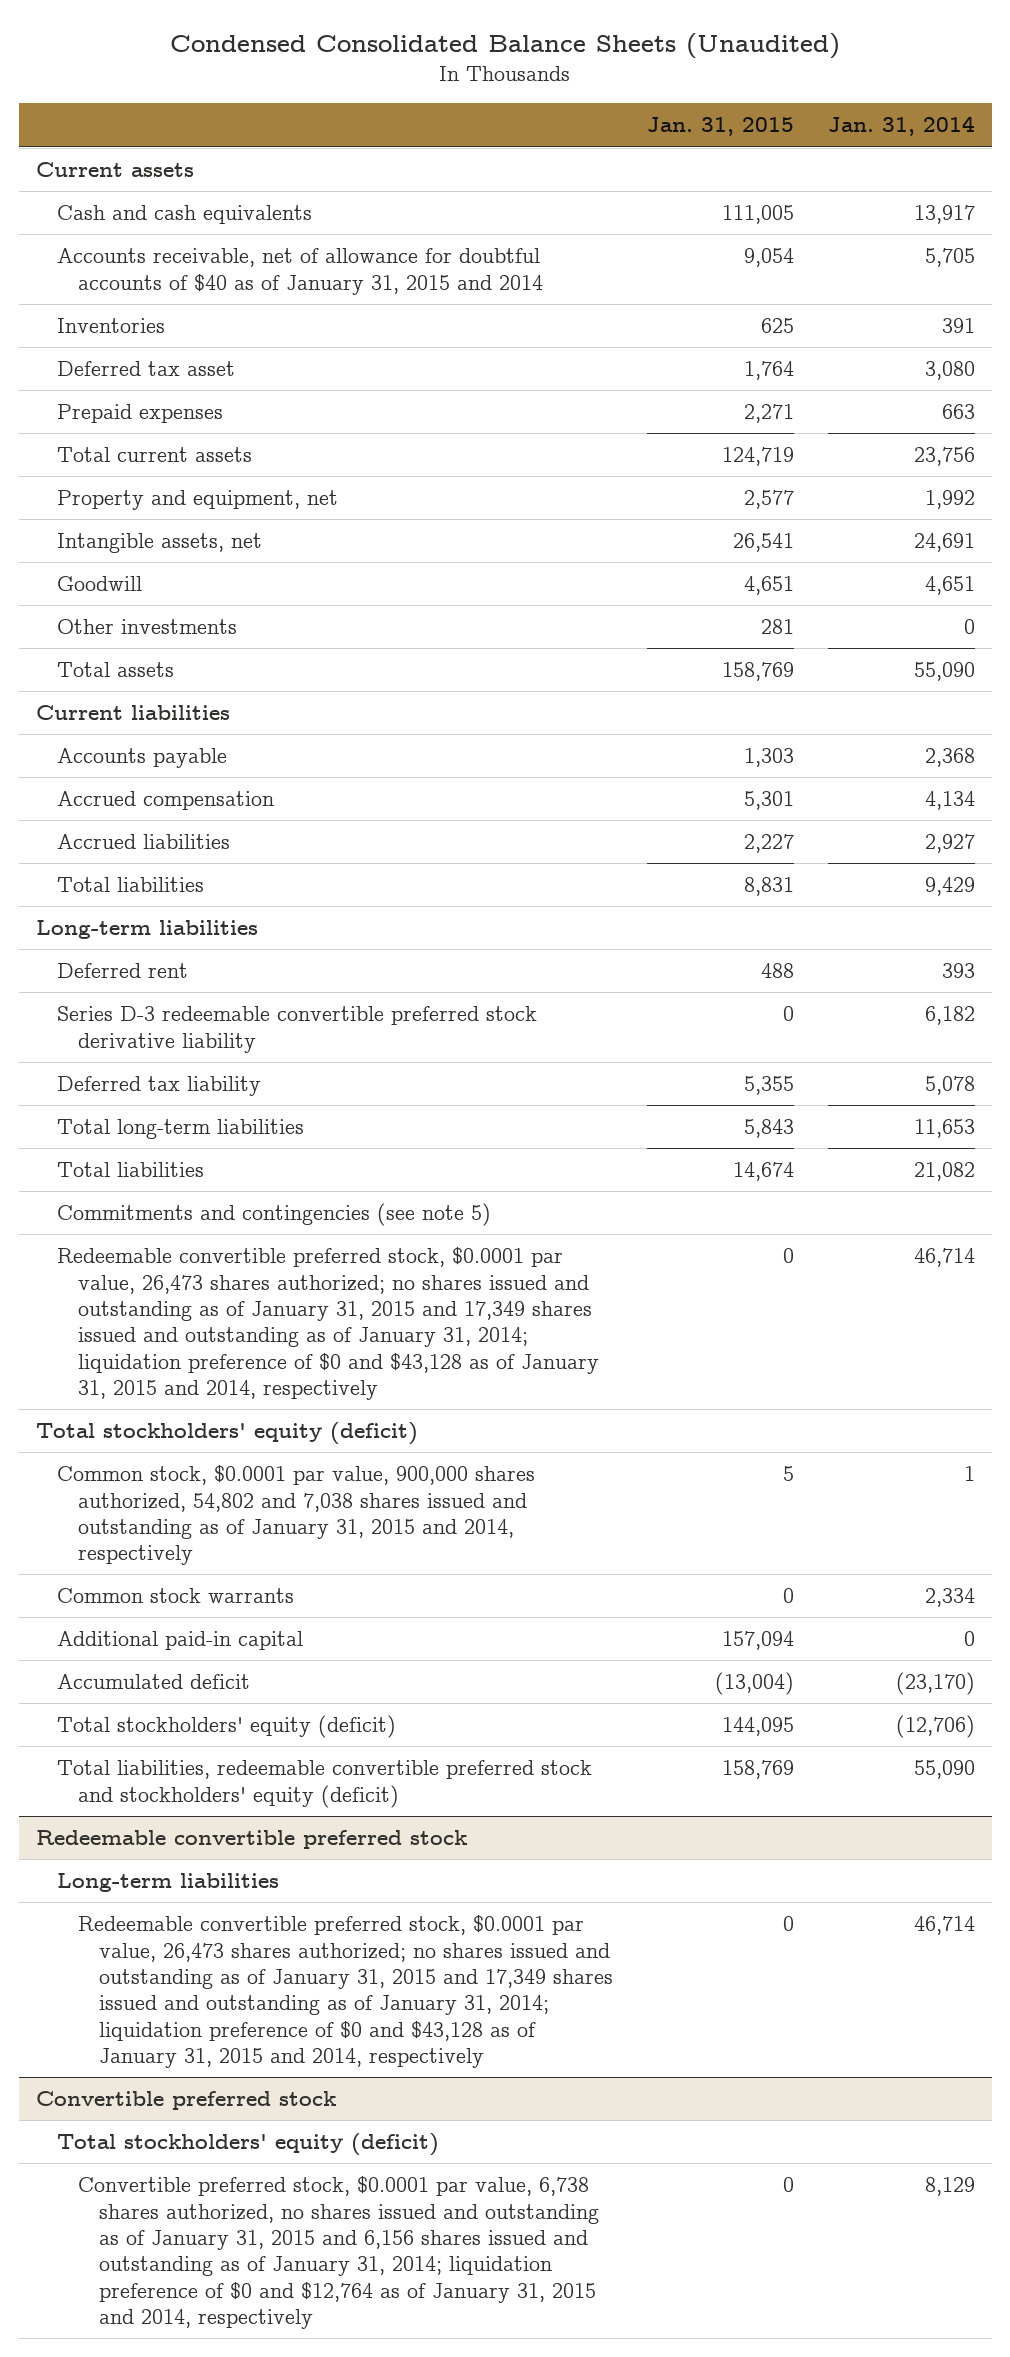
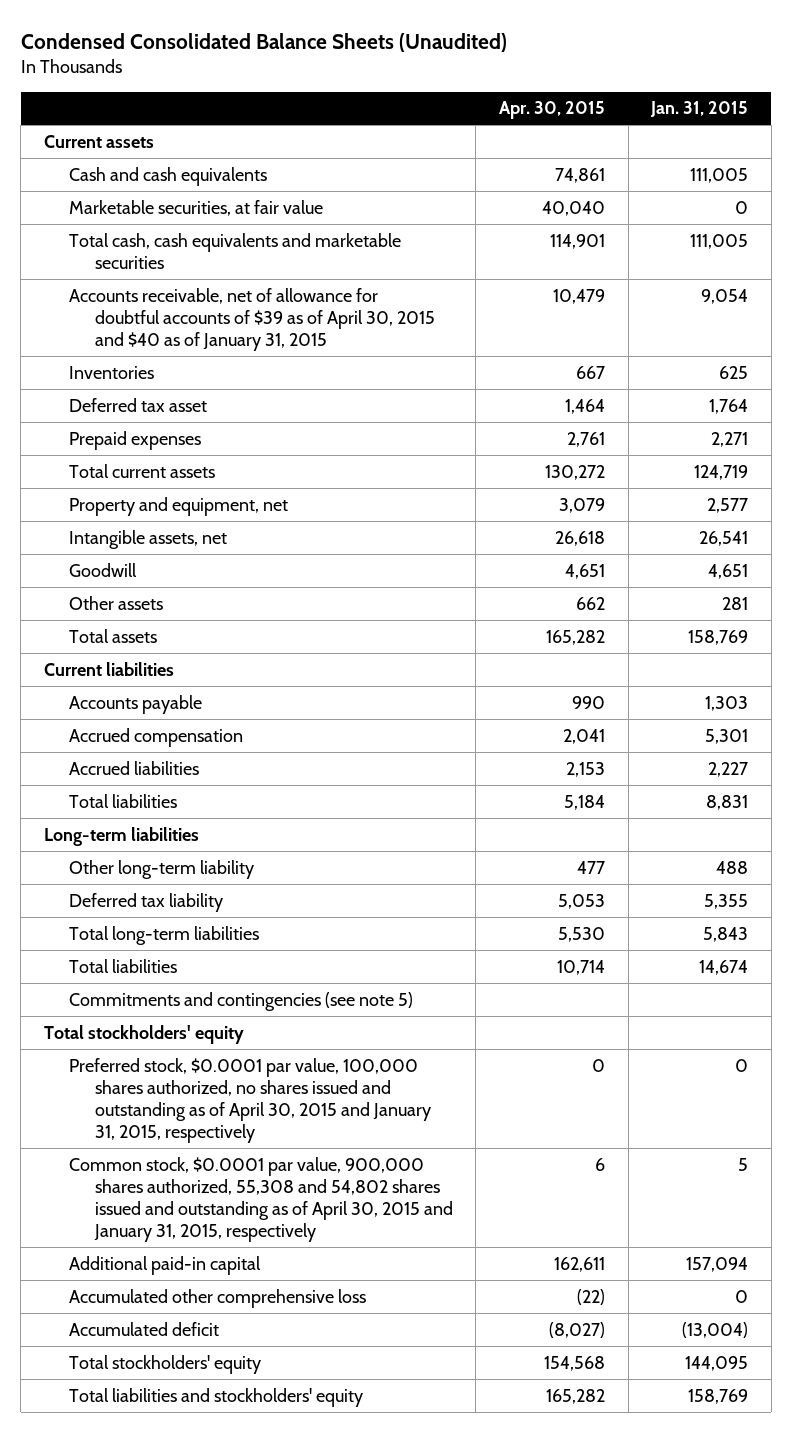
- | Jan. 31, 2015 | Jan. 31, 2014
+ | Apr. 30, 2015 | Jan. 31, 2015
- Accounts receivable, net of allowance for doubtful accounts of $40 as of January 31, 2015 and 2014 | 9,054 | 5,705
+ Marketable securities, at fair value | 40,040 | 0
+ Total cash, cash equivalents and marketable securities | 114,901 | 111,005
+ Accounts receivable, net of allowance for doubtful accounts of $39 as of April 30, 2015 and $40 as of January 31, 2015 | 10,479 | 9,054
- Other investments | 281 | 0
+ Other assets | 662 | 281
- Deferred rent | 488 | 393
- Series D-3 redeemable convertible preferred stock derivative liability | 0 | 6,182
+ Other long-term liability | 477 | 488
- Redeemable convertible preferred stock, $0.0001 par value, 26,473 shares authorized; no shares issued and outstanding as of January 31, 2015 and 17,349 shares issued and outstanding as of January 31, 2014; liquidation preference of $0 and $43,128 as of January 31, 2015 and 2014, respectively | 0 | 46,714
- Total stockholders' equity (deficit)
- Common stock, $0.0001 par value, 900,000 shares authorized, 54,802 and 7,038 shares issued and outstanding as of January 31, 2015 and 2014, respectively | 5 | 1
- Common stock warrants | 0 | 2,334
+ Total stockholders' equity
+ Preferred stock, $0.0001 par value, 100,000 shares authorized, no shares issued and outstanding as of April 30, 2015 and January 31, 2015, respectively | 0 | 0
+ Common stock, $0.0001 par value, 900,000 shares authorized, 55,308 and 54,802 shares issued and outstanding as of April 30, 2015 and January 31, 2015, respectively | 6 | 5
+ Accumulated other comprehensive loss | (22) | 0
- Total stockholders' equity (deficit) | 144,095 | (12,706)
- Total liabilities, redeemable convertible preferred stock and stockholders' equity (deficit) | 158,769 | 55,090
- Redeemable convertible preferred stock
- Long-term liabilities
- Redeemable convertible preferred stock, $0.0001 par value, 26,473 shares authorized; no shares issued and outstanding as of January 31, 2015 and 17,349 shares issued and outstanding as of January 31, 2014; liquidation preference of $0 and $43,128 as of January 31, 2015 and 2014, respectively | 0 | 46,714
- Convertible preferred stock
- Total stockholders' equity (deficit)
- Convertible preferred stock, $0.0001 par value, 6,738 shares authorized, no shares issued and outstanding as of January 31, 2015 and 6,156 shares issued and outstanding as of January 31, 2014; liquidation preference of $0 and $12,764 as of January 31, 2015 and 2014, respectively | 0 | 8,129
+ Total stockholders' equity | 154,568 | 144,095
+ Total liabilities and stockholders' equity | 165,282 | 158,769

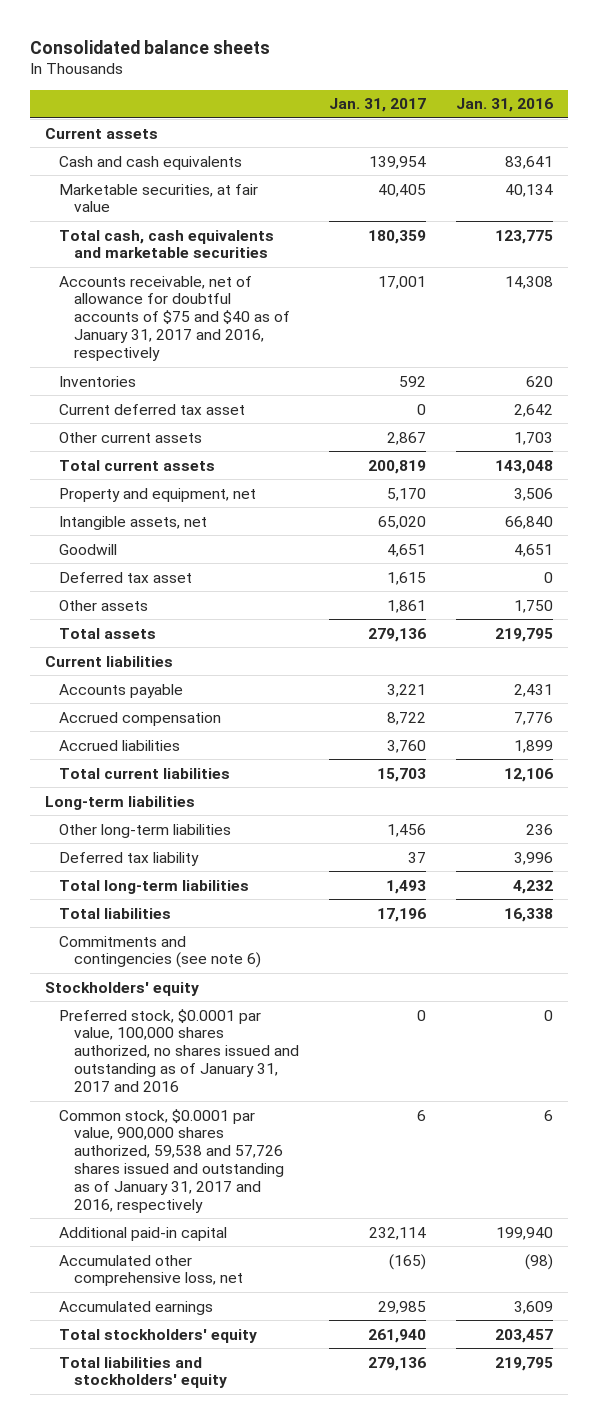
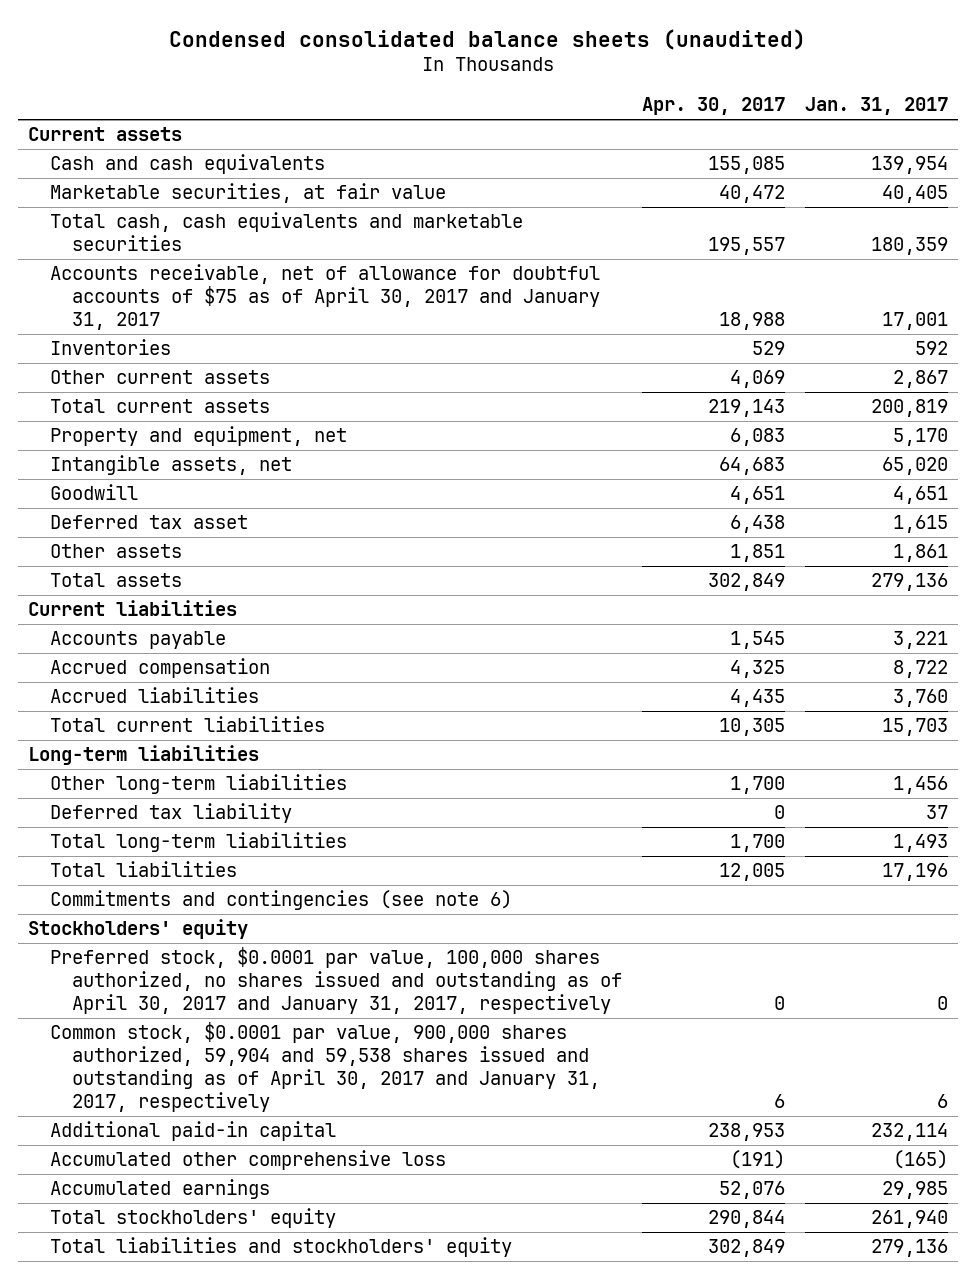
- Consolidated balance sheets
+ Condensed consolidated balance sheets (unaudited)
- | Jan. 31, 2017 | Jan. 31, 2016
+ | Apr. 30, 2017 | Jan. 31, 2017
- Accounts receivable, net of allowance for doubtful accounts of $75 and $40 as of January 31, 2017 and 2016, respectively | 17,001 | 14,308
+ Accounts receivable, net of allowance for doubtful accounts of $75 as of April 30, 2017 and January 31, 2017 | 18,988 | 17,001
- Current deferred tax asset | 0 | 2,642
- Preferred stock, $0.0001 par value, 100,000 shares authorized, no shares issued and outstanding as of January 31, 2017 and 2016 | 0 | 0
- Common stock, $0.0001 par value, 900,000 shares authorized, 59,538 and 57,726 shares issued and outstanding as of January 31, 2017 and 2016, respectively | 6 | 6
+ Preferred stock, $0.0001 par value, 100,000 shares authorized, no shares issued and outstanding as of April 30, 2017 and January 31, 2017, respectively | 0 | 0
+ Common stock, $0.0001 par value, 900,000 shares authorized, 59,904 and 59,538 shares issued and outstanding as of April 30, 2017 and January 31, 2017, respectively | 6 | 6
- Accumulated other comprehensive loss, net | (165) | (98)
+ Accumulated other comprehensive loss | (191) | (165)

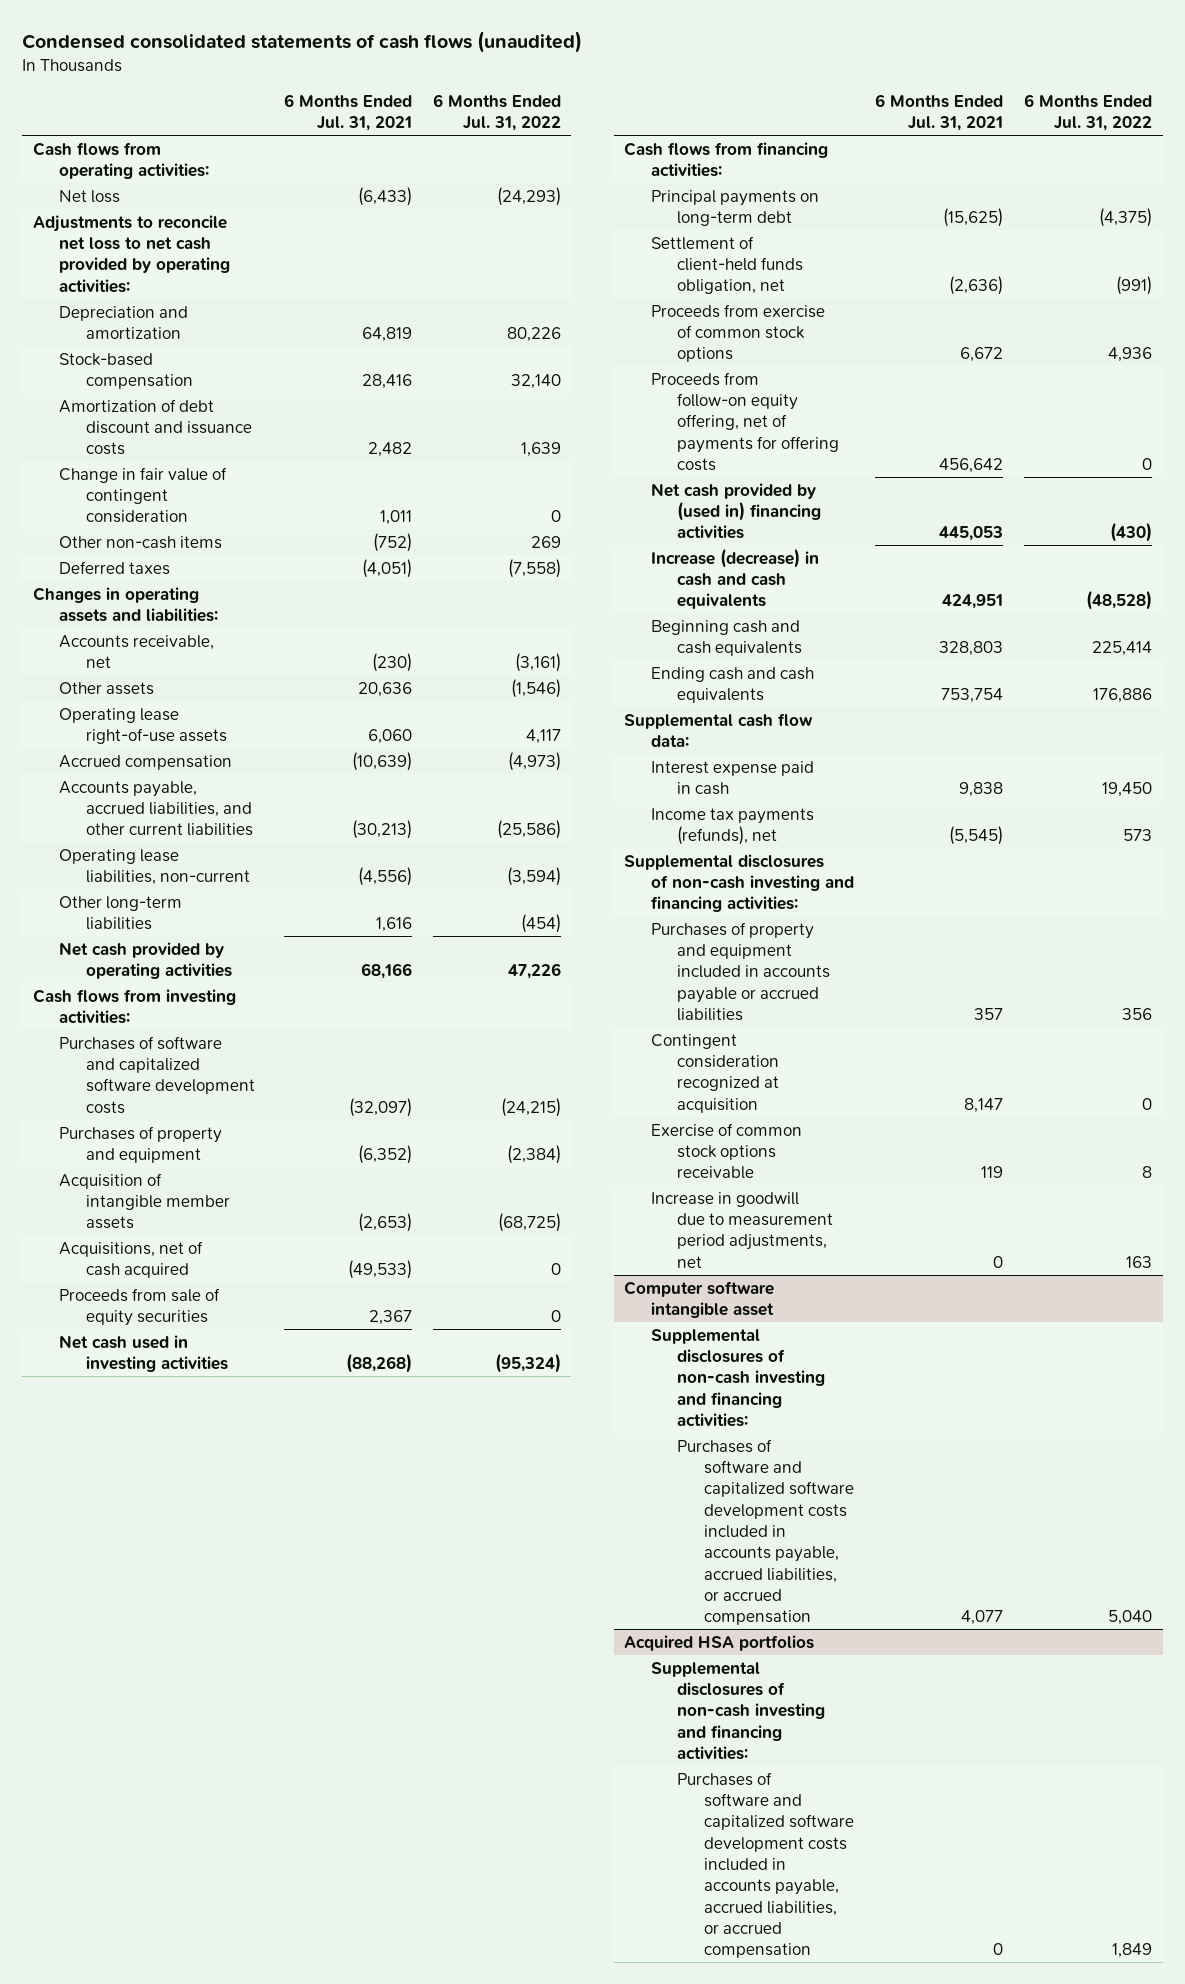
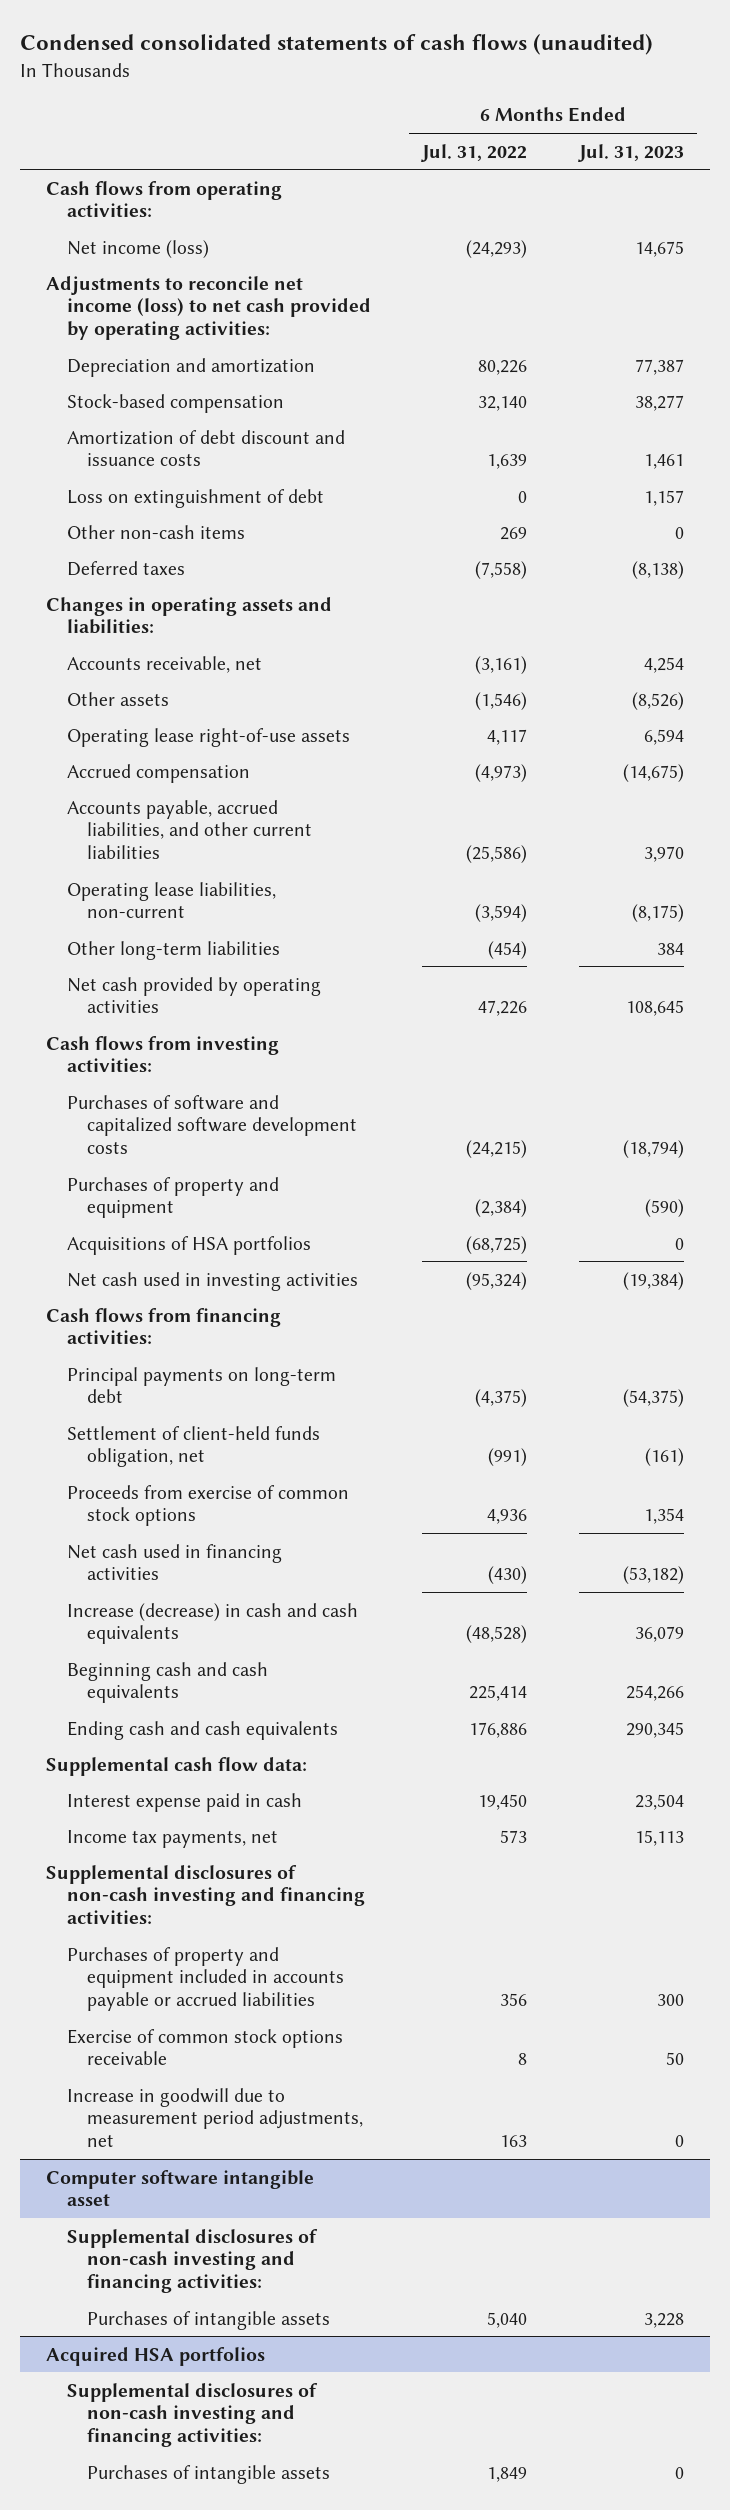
- | 6 Months Ended Jul. 31, 2021 | 6 Months Ended Jul. 31, 2022
+ | 6 Months Ended Jul. 31, 2022 | 6 Months Ended Jul. 31, 2023
- Net loss | (6,433) | (24,293)
- Adjustments to reconcile net loss to net cash provided by operating activities:
+ Net income (loss) | (24,293) | 14,675
+ Adjustments to reconcile net income (loss) to net cash provided by operating activities:
- Change in fair value of contingent consideration | 1,011 | 0
+ Loss on extinguishment of debt | 0 | 1,157
- Acquisition of intangible member assets | (2,653) | (68,725)
- Acquisitions, net of cash acquired | (49,533) | 0
- Proceeds from sale of equity securities | 2,367 | 0
+ Acquisitions of HSA portfolios | (68,725) | 0
- Proceeds from follow-on equity offering, net of payments for offering costs | 456,642 | 0
- Net cash provided by (used in) financing activities | 445,053 | (430)
+ Net cash used in financing activities | (430) | (53,182)
- Income tax payments (refunds), net | (5,545) | 573
+ Income tax payments, net | 573 | 15,113
- Contingent consideration recognized at acquisition | 8,147 | 0
@ Computer software intangible asset
- Purchases of software and capitalized software development costs included in accounts payable, accrued liabilities, or accrued compensation | 4,077 | 5,040
+ Purchases of intangible assets | 5,040 | 3,228
@ Acquired HSA portfolios
- Purchases of software and capitalized software development costs included in accounts payable, accrued liabilities, or accrued compensation | 0 | 1,849
+ Purchases of intangible assets | 1,849 | 0

